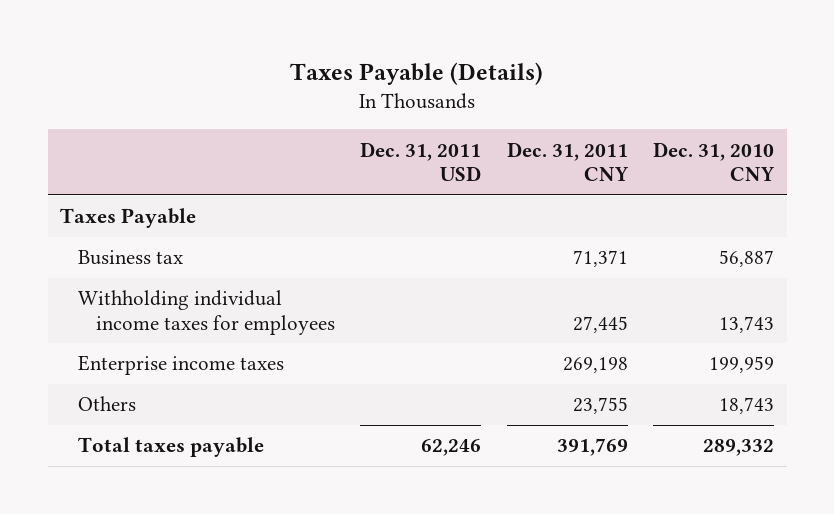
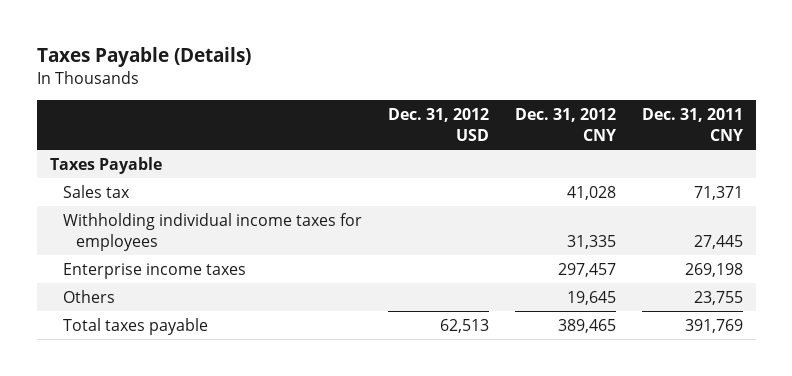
- | Dec. 31, 2011 USD | Dec. 31, 2011 CNY | Dec. 31, 2010 CNY
+ | Dec. 31, 2012 USD | Dec. 31, 2012 CNY | Dec. 31, 2011 CNY
- Business tax | | 71,371 | 56,887
+ Sales tax | | 41,028 | 71,371

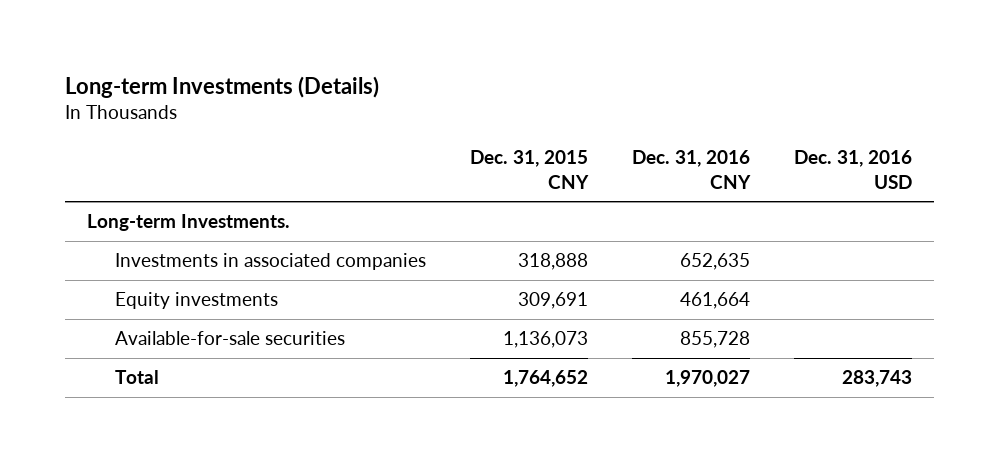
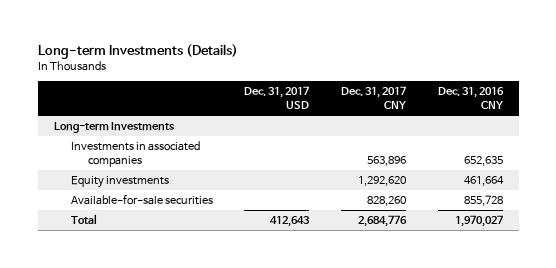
- | Dec. 31, 2015 CNY | Dec. 31, 2016 CNY | Dec. 31, 2016 USD
+ | Dec. 31, 2017 USD | Dec. 31, 2017 CNY | Dec. 31, 2016 CNY
- Long-term Investments.
+ Long-term Investments

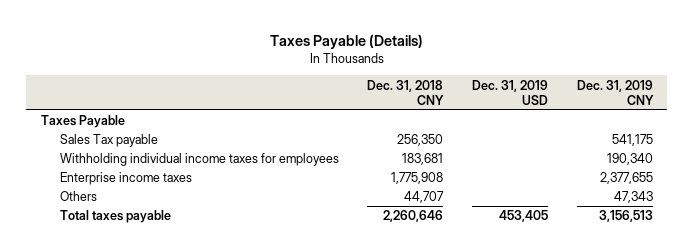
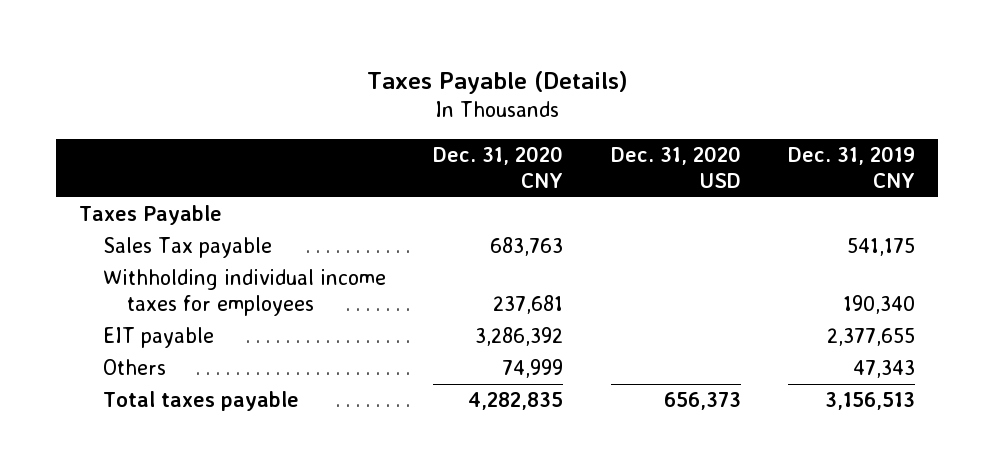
- | Dec. 31, 2018 CNY | Dec. 31, 2019 USD | Dec. 31, 2019 CNY
+ | Dec. 31, 2020 CNY | Dec. 31, 2020 USD | Dec. 31, 2019 CNY
- Enterprise income taxes | 1,775,908 | | 2,377,655
+ EIT payable | 3,286,392 | | 2,377,655

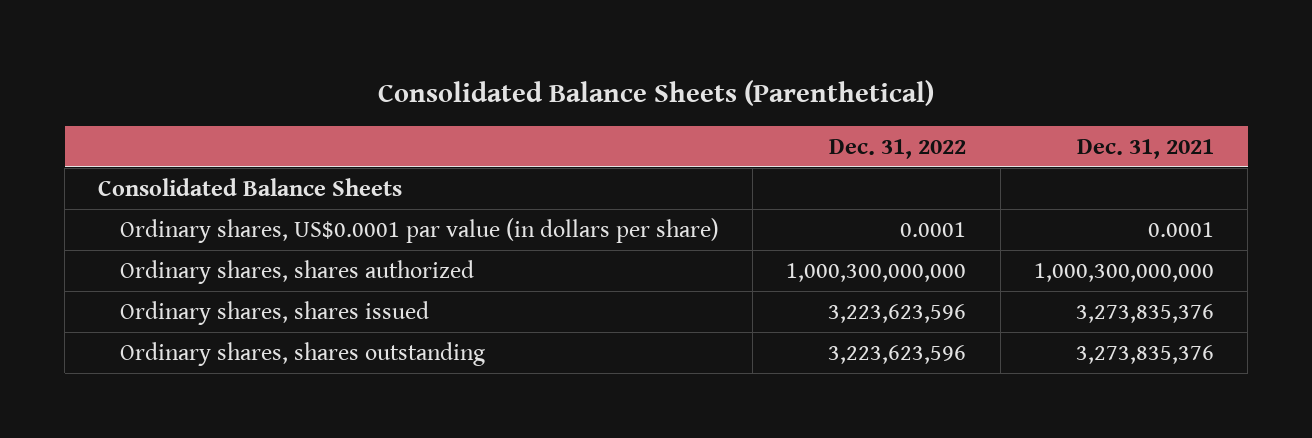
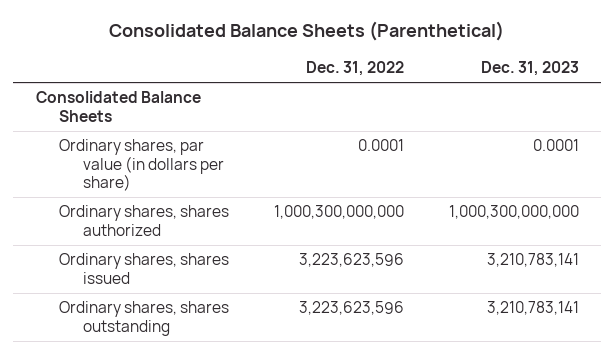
- | Dec. 31, 2022 | Dec. 31, 2021
+ | Dec. 31, 2022 | Dec. 31, 2023
- Ordinary shares, US$0.0001 par value (in dollars per share) | 0.0001 | 0.0001
+ Ordinary shares, par value (in dollars per share) | 0.0001 | 0.0001

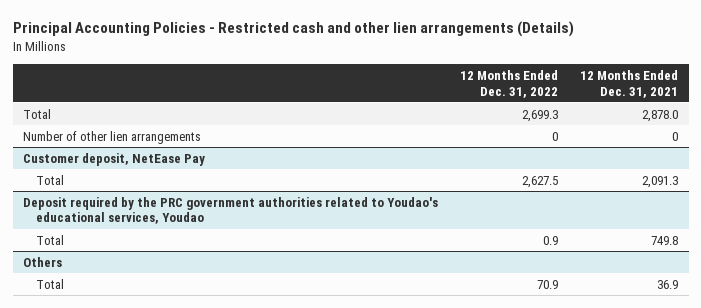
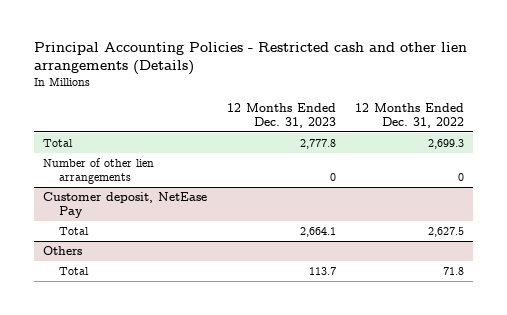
- | 12 Months Ended Dec. 31, 2022 | 12 Months Ended Dec. 31, 2021
+ | 12 Months Ended Dec. 31, 2023 | 12 Months Ended Dec. 31, 2022
- Deposit required by the PRC government authorities related to Youdao's educational services, Youdao
- Total | 0.9 | 749.8
@ Others
- Total | 70.9 | 36.9
+ Total | 113.7 | 71.8

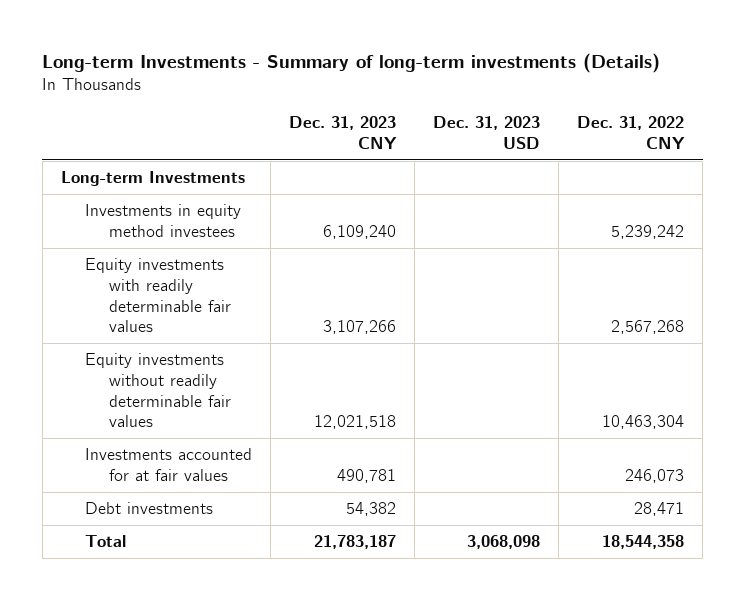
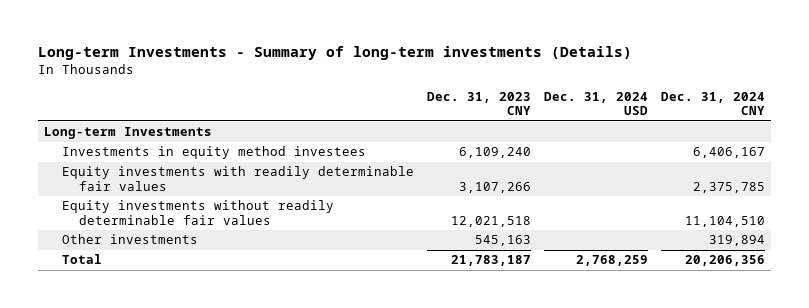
- | Dec. 31, 2023 CNY | Dec. 31, 2023 USD | Dec. 31, 2022 CNY
+ | Dec. 31, 2023 CNY | Dec. 31, 2024 USD | Dec. 31, 2024 CNY
- Investments accounted for at fair values | 490,781 | | 246,073
- Debt investments | 54,382 | | 28,471
+ Other investments | 545,163 | | 319,894

